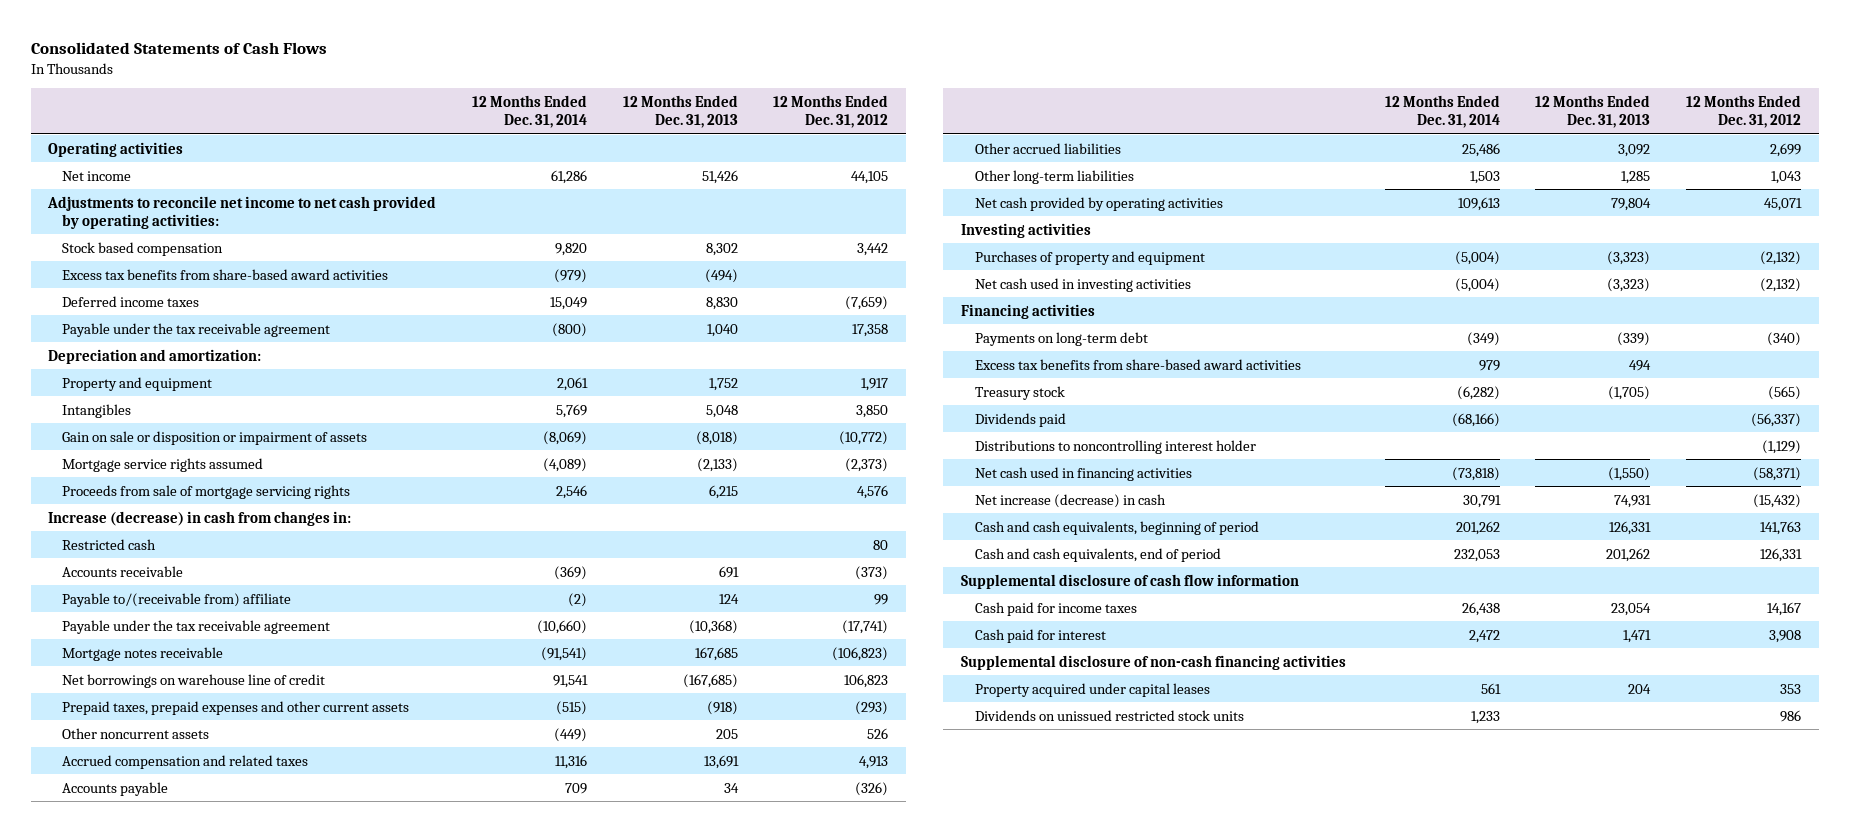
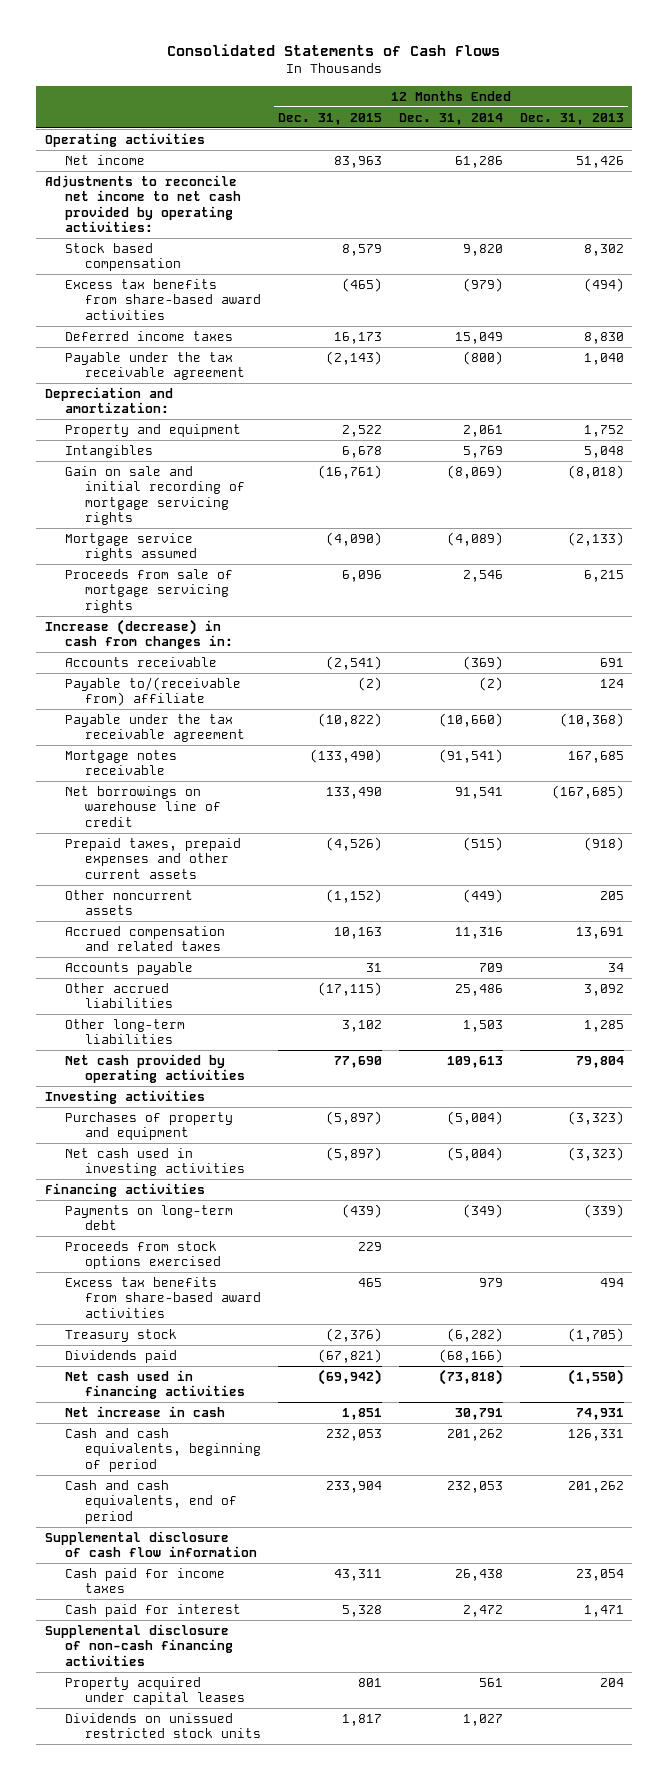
- | 12 Months Ended Dec. 31, 2014 | 12 Months Ended Dec. 31, 2013 | 12 Months Ended Dec. 31, 2012
+ | 12 Months Ended Dec. 31, 2015 | 12 Months Ended Dec. 31, 2014 | 12 Months Ended Dec. 31, 2013
- Gain on sale or disposition or impairment of assets | (8,069) | (8,018) | (10,772)
+ Gain on sale and initial recording of mortgage servicing rights | (16,761) | (8,069) | (8,018)
- Restricted cash | | | 80
+ Proceeds from stock options exercised | 229 | |
- Distributions to noncontrolling interest holder | | | (1,129)
- Net increase (decrease) in cash | 30,791 | 74,931 | (15,432)
+ Net increase in cash | 1,851 | 30,791 | 74,931
- Dividends on unissued restricted stock units | 1,233 | | 986
+ Dividends on unissued restricted stock units | 1,817 | 1,027 |

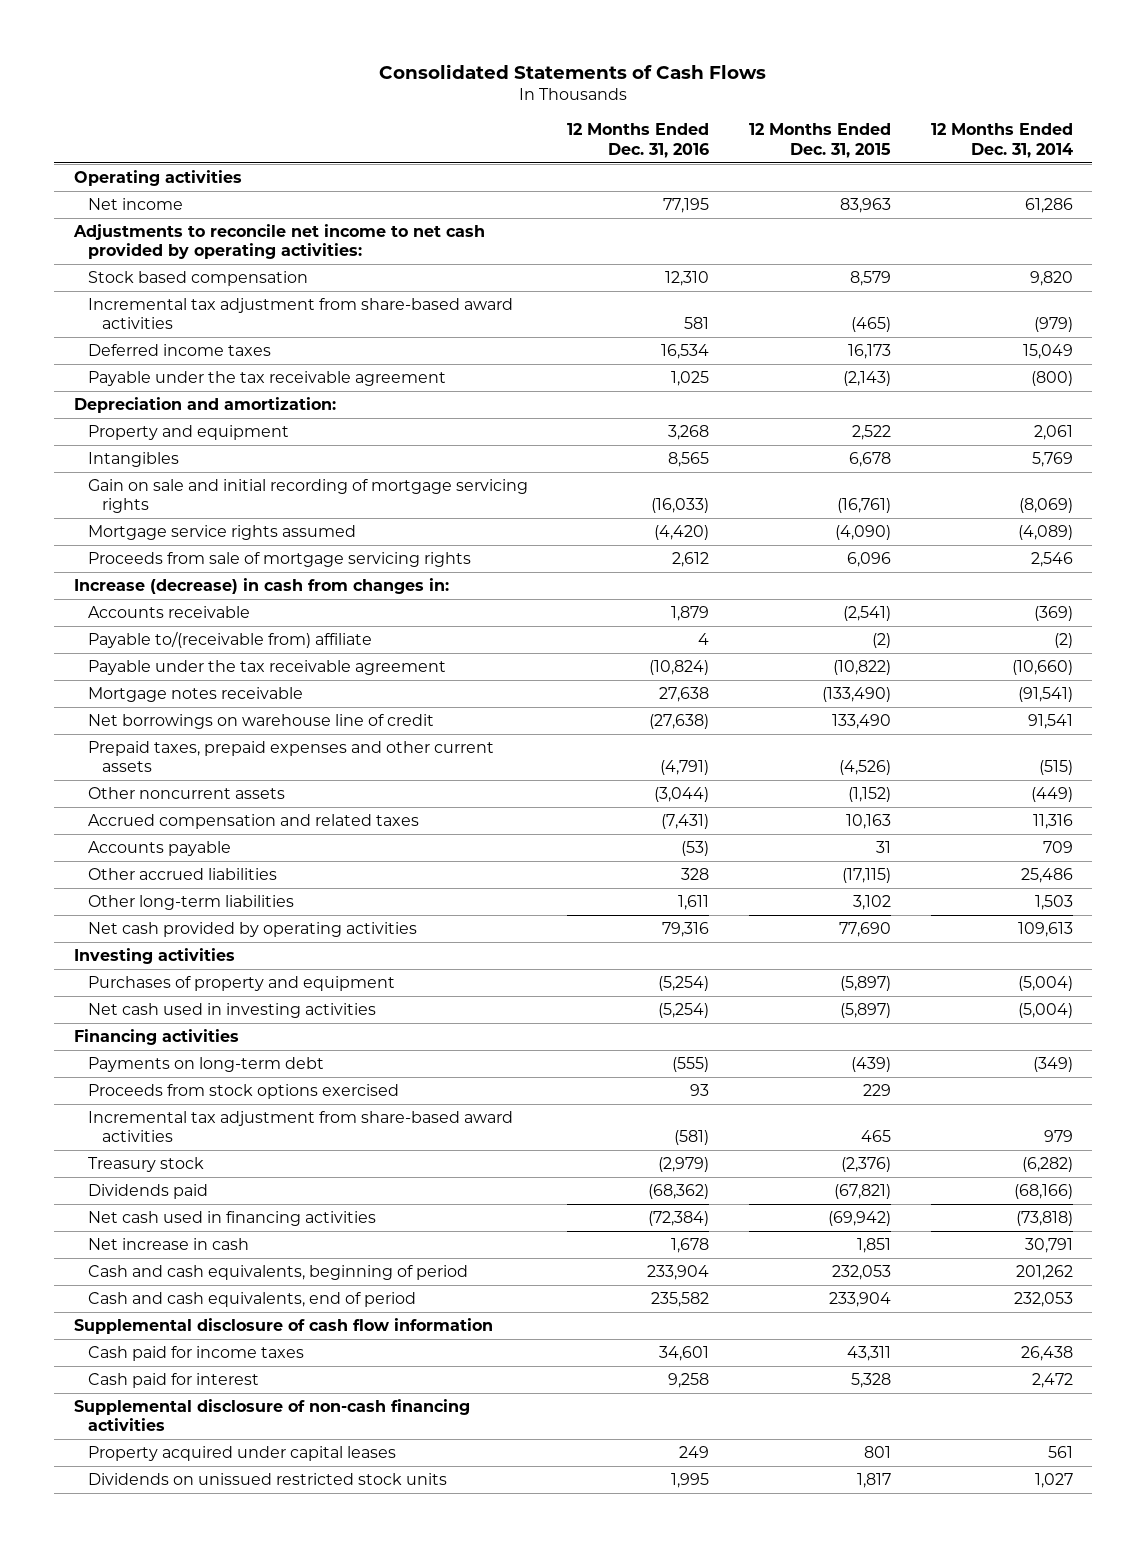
- | 12 Months Ended Dec. 31, 2015 | 12 Months Ended Dec. 31, 2014 | 12 Months Ended Dec. 31, 2013
+ | 12 Months Ended Dec. 31, 2016 | 12 Months Ended Dec. 31, 2015 | 12 Months Ended Dec. 31, 2014
- Excess tax benefits from share-based award activities | (465) | (979) | (494)
+ Incremental tax adjustment from share-based award activities | 581 | (465) | (979)
- Excess tax benefits from share-based award activities | 465 | 979 | 494
+ Incremental tax adjustment from share-based award activities | (581) | 465 | 979

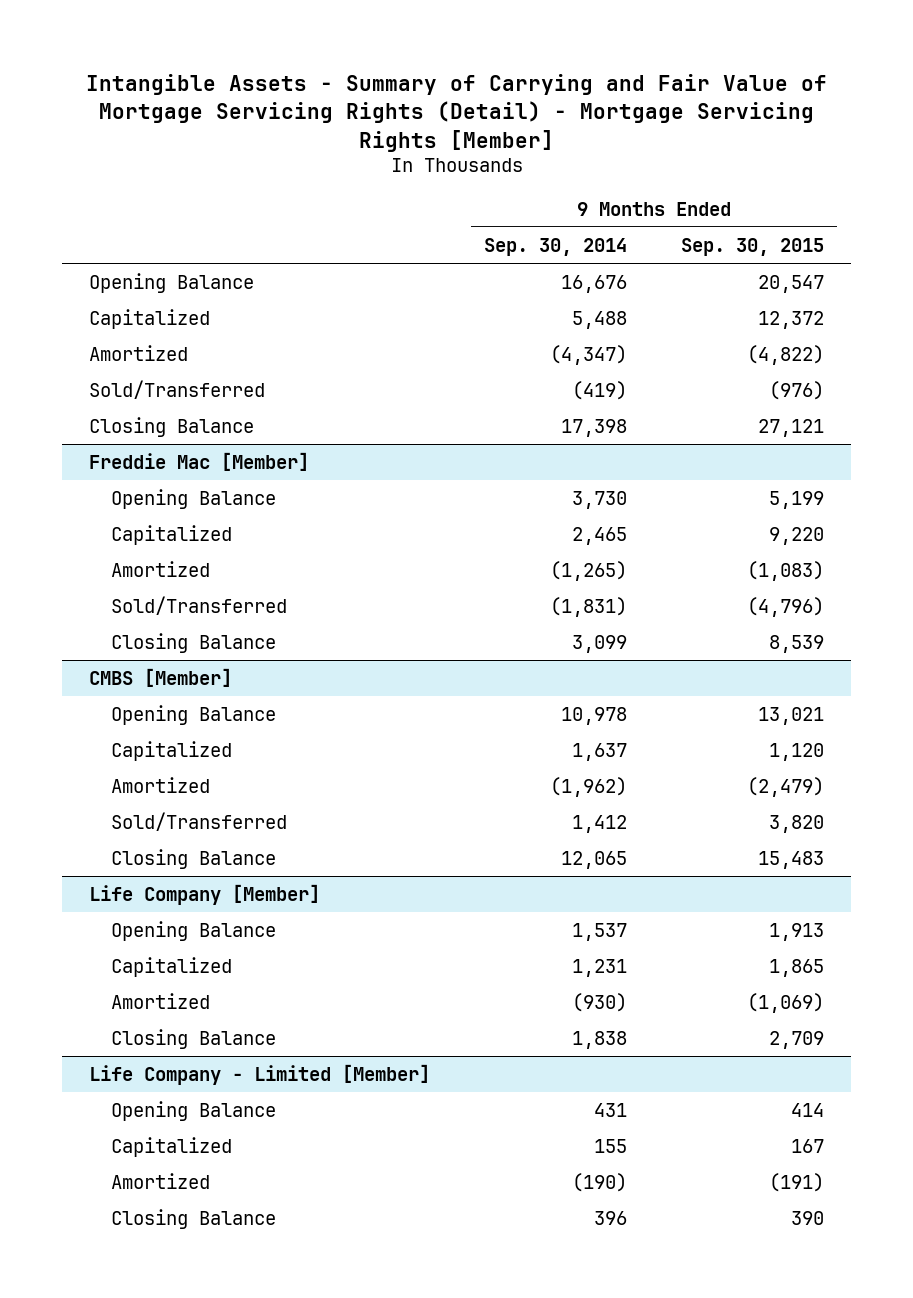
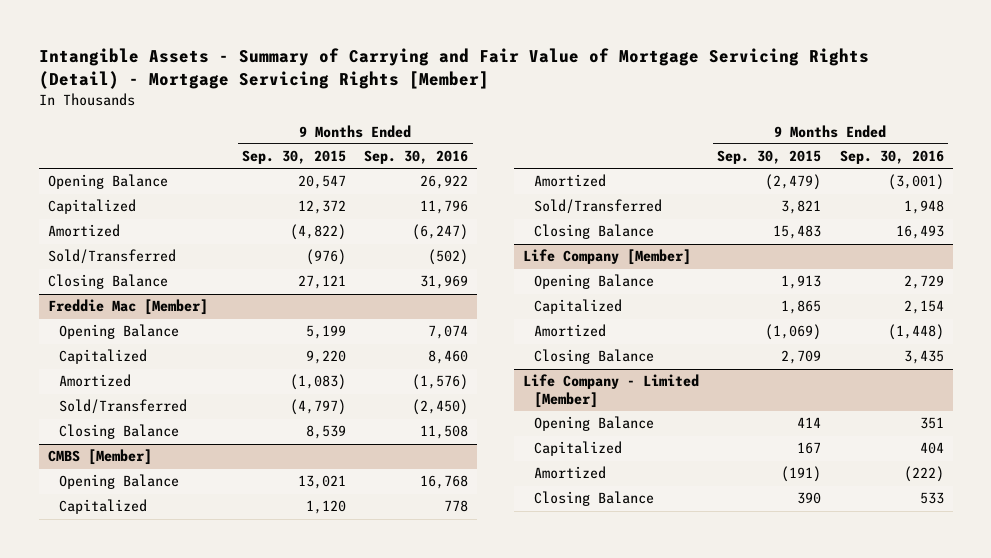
- | 9 Months Ended Sep. 30, 2014 | 9 Months Ended Sep. 30, 2015
+ | 9 Months Ended Sep. 30, 2015 | 9 Months Ended Sep. 30, 2016
@ Freddie Mac [Member]
- Sold/Transferred | (1,831) | (4,796)
+ Sold/Transferred | (4,797) | (2,450)
@ CMBS [Member]
- Sold/Transferred | 1,412 | 3,820
+ Sold/Transferred | 3,821 | 1,948

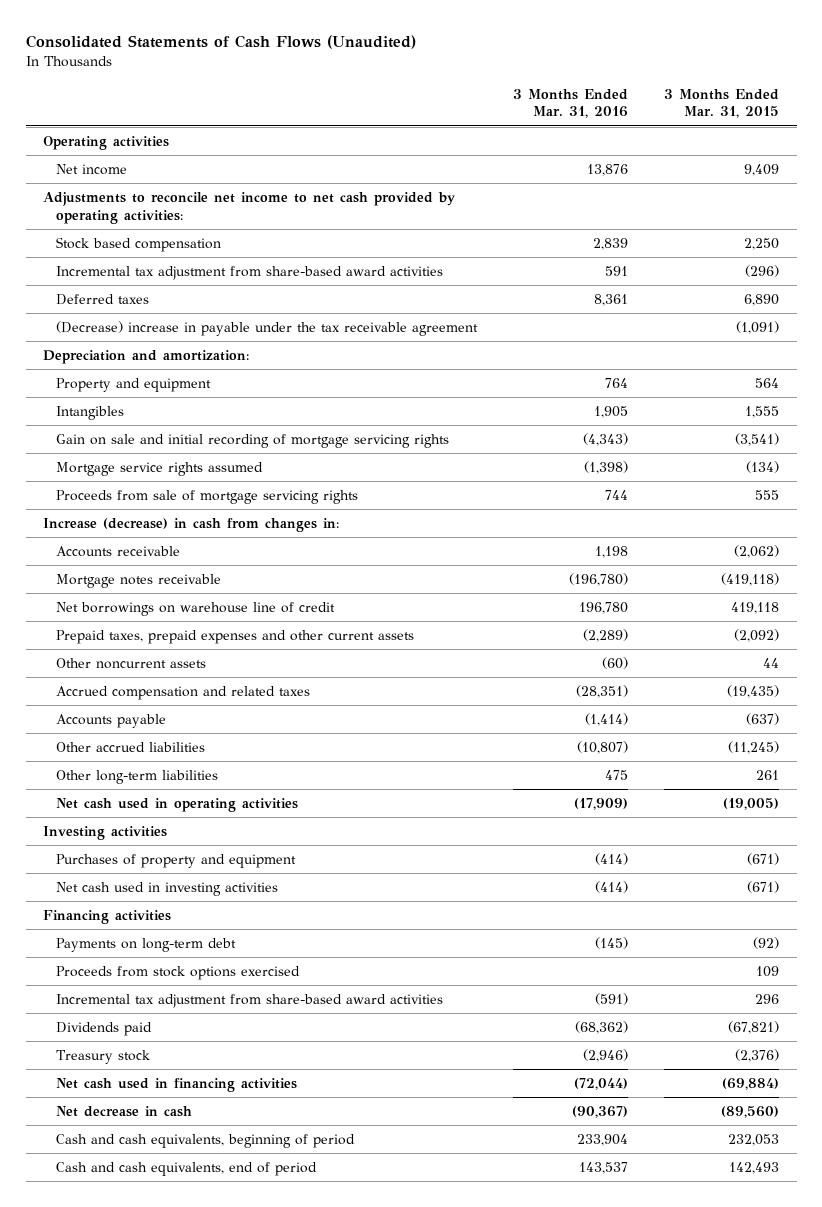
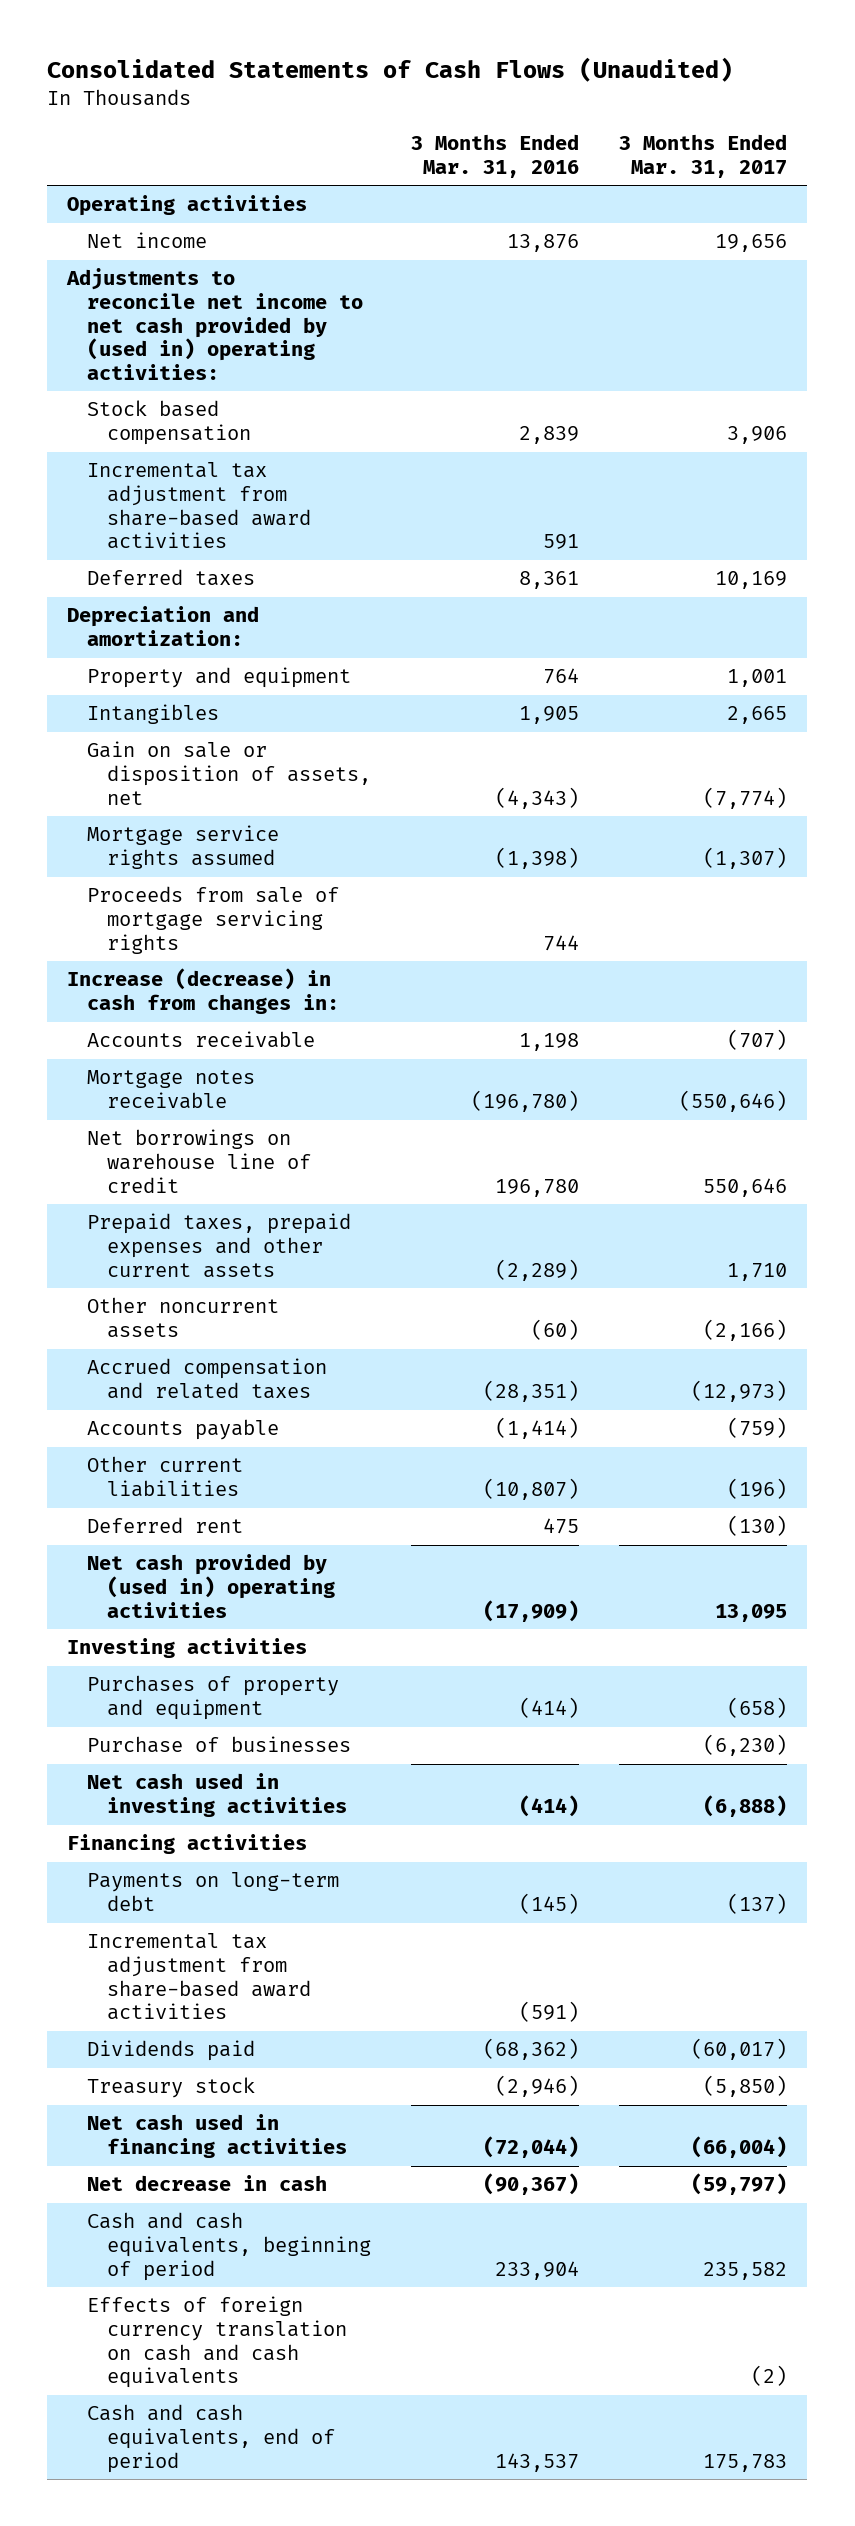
- | 3 Months Ended Mar. 31, 2016 | 3 Months Ended Mar. 31, 2015
+ | 3 Months Ended Mar. 31, 2016 | 3 Months Ended Mar. 31, 2017
- Adjustments to reconcile net income to net cash provided by operating activities:
+ Adjustments to reconcile net income to net cash provided by (used in) operating activities:
- (Decrease) increase in payable under the tax receivable agreement | | (1,091)
- Gain on sale and initial recording of mortgage servicing rights | (4,343) | (3,541)
+ Gain on sale or disposition of assets, net | (4,343) | (7,774)
- Other accrued liabilities | (10,807) | (11,245)
- Other long-term liabilities | 475 | 261
- Net cash used in operating activities | (17,909) | (19,005)
+ Other current liabilities | (10,807) | (196)
+ Deferred rent | 475 | (130)
+ Net cash provided by (used in) operating activities | (17,909) | 13,095
+ Purchase of businesses | | (6,230)
- Proceeds from stock options exercised | | 109
+ Effects of foreign currency translation on cash and cash equivalents | | (2)

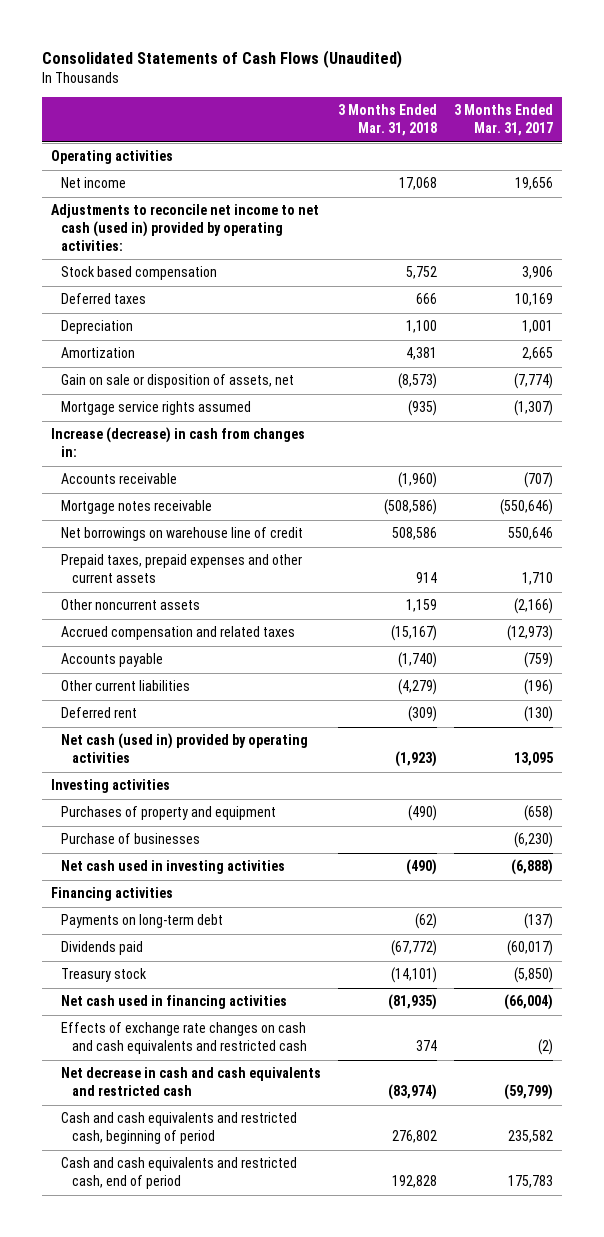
- | 3 Months Ended Mar. 31, 2016 | 3 Months Ended Mar. 31, 2017
+ | 3 Months Ended Mar. 31, 2018 | 3 Months Ended Mar. 31, 2017
- Adjustments to reconcile net income to net cash provided by (used in) operating activities:
+ Adjustments to reconcile net income to net cash (used in) provided by operating activities:
- Incremental tax adjustment from share-based award activities | 591 |
- Depreciation and amortization:
- Property and equipment | 764 | 1,001
- Intangibles | 1,905 | 2,665
+ Depreciation | 1,100 | 1,001
+ Amortization | 4,381 | 2,665
- Proceeds from sale of mortgage servicing rights | 744 |
- Net cash provided by (used in) operating activities | (17,909) | 13,095
+ Net cash (used in) provided by operating activities | (1,923) | 13,095
- Incremental tax adjustment from share-based award activities | (591) |
- Net decrease in cash | (90,367) | (59,797)
- Cash and cash equivalents, beginning of period | 233,904 | 235,582
- Effects of foreign currency translation on cash and cash equivalents | | (2)
- Cash and cash equivalents, end of period | 143,537 | 175,783
+ Effects of exchange rate changes on cash and cash equivalents and restricted cash | 374 | (2)
+ Net decrease in cash and cash equivalents and restricted cash | (83,974) | (59,799)
+ Cash and cash equivalents and restricted cash, beginning of period | 276,802 | 235,582
+ Cash and cash equivalents and restricted cash, end of period | 192,828 | 175,783

